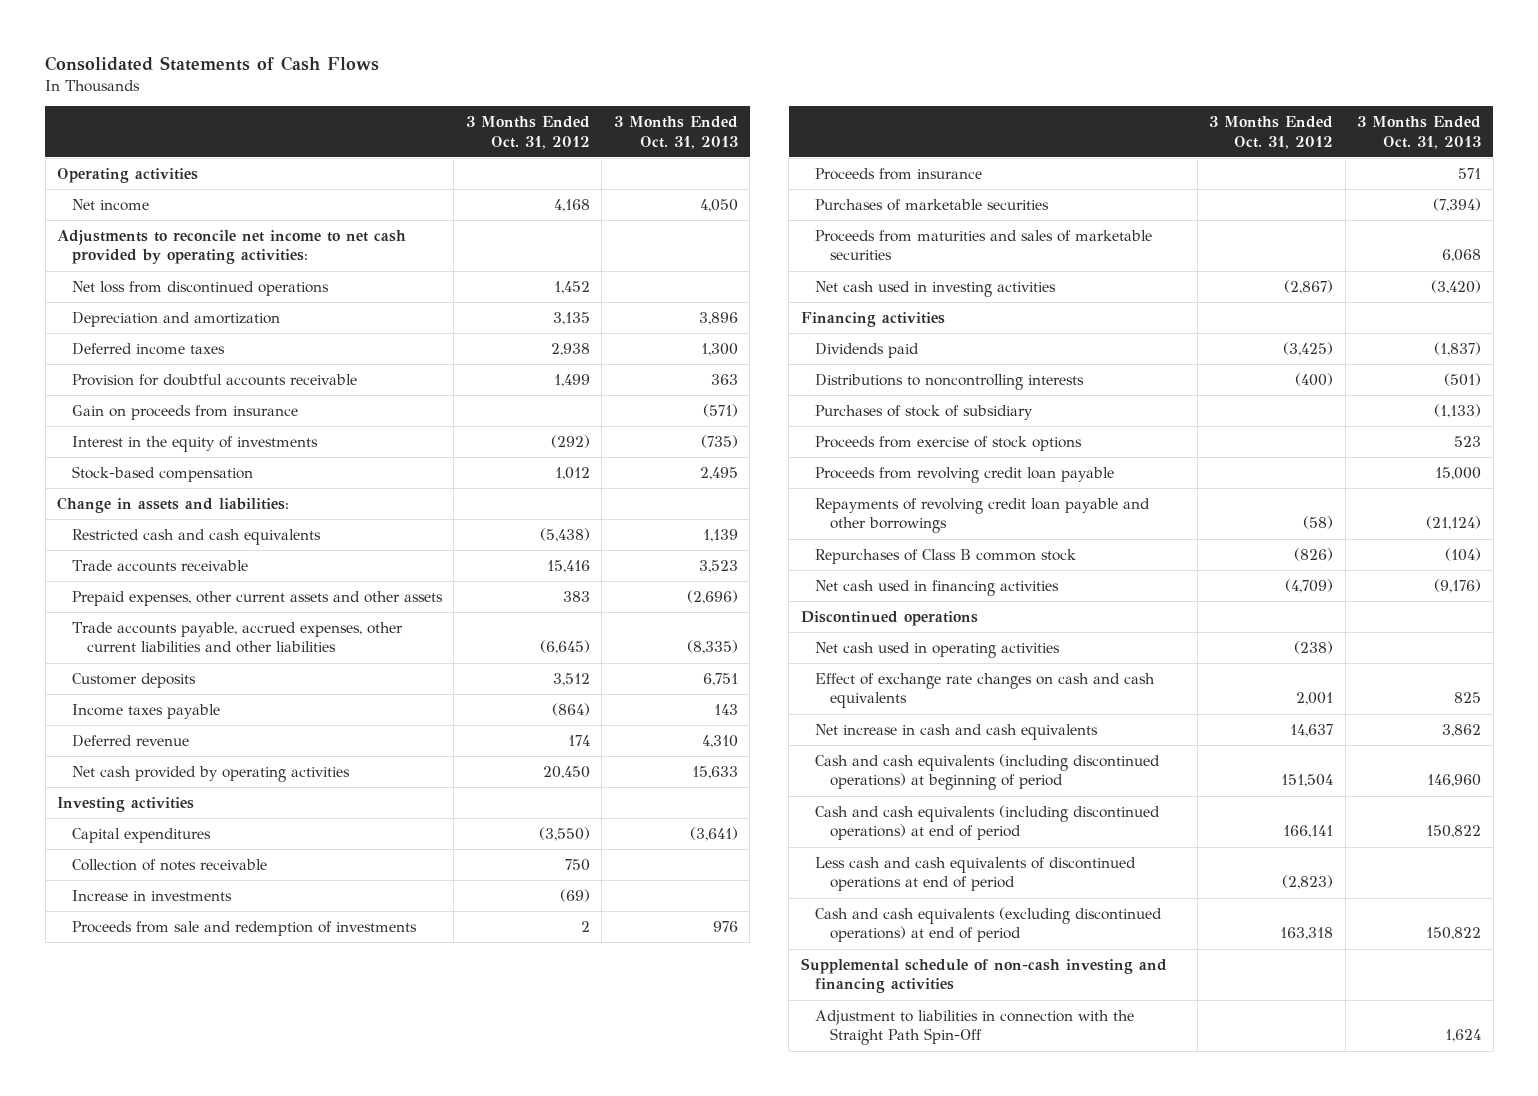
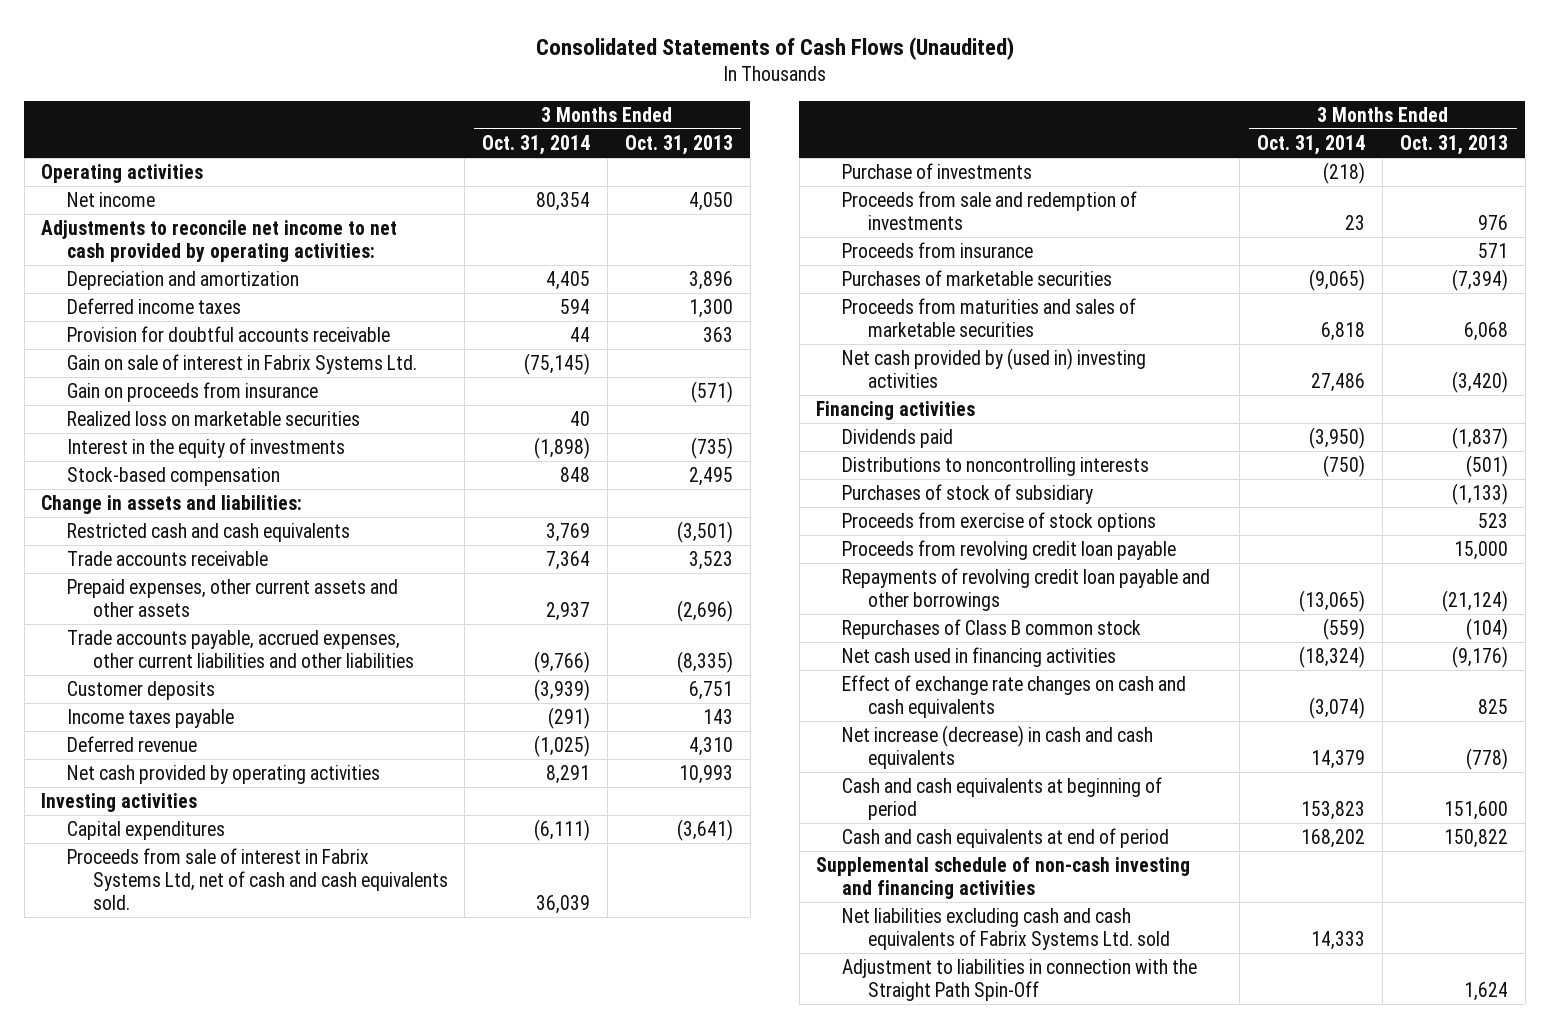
- Consolidated Statements of Cash Flows
+ Consolidated Statements of Cash Flows (Unaudited)
- | 3 Months Ended Oct. 31, 2012 | 3 Months Ended Oct. 31, 2013
+ | 3 Months Ended Oct. 31, 2014 | 3 Months Ended Oct. 31, 2013
- Net loss from discontinued operations | 1,452 |
+ Gain on sale of interest in Fabrix Systems Ltd. | (75,145) |
+ Realized loss on marketable securities | 40 |
- Restricted cash and cash equivalents | (5,438) | 1,139
+ Restricted cash and cash equivalents | 3,769 | (3,501)
- Net cash provided by operating activities | 20,450 | 15,633
+ Net cash provided by operating activities | 8,291 | 10,993
- Collection of notes receivable | 750 |
- Increase in investments | (69) |
+ Proceeds from sale of interest in Fabrix Systems Ltd, net of cash and cash equivalents sold. | 36,039 |
+ Purchase of investments | (218) |
- Net cash used in investing activities | (2,867) | (3,420)
+ Net cash provided by (used in) investing activities | 27,486 | (3,420)
- Discontinued operations
- Net cash used in operating activities | (238) |
- Net increase in cash and cash equivalents | 14,637 | 3,862
- Cash and cash equivalents (including discontinued operations) at beginning of period | 151,504 | 146,960
- Cash and cash equivalents (including discontinued operations) at end of period | 166,141 | 150,822
- Less cash and cash equivalents of discontinued operations at end of period | (2,823) |
- Cash and cash equivalents (excluding discontinued operations) at end of period | 163,318 | 150,822
+ Net increase (decrease) in cash and cash equivalents | 14,379 | (778)
+ Cash and cash equivalents at beginning of period | 153,823 | 151,600
+ Cash and cash equivalents at end of period | 168,202 | 150,822
+ Net liabilities excluding cash and cash equivalents of Fabrix Systems Ltd. sold | 14,333 |

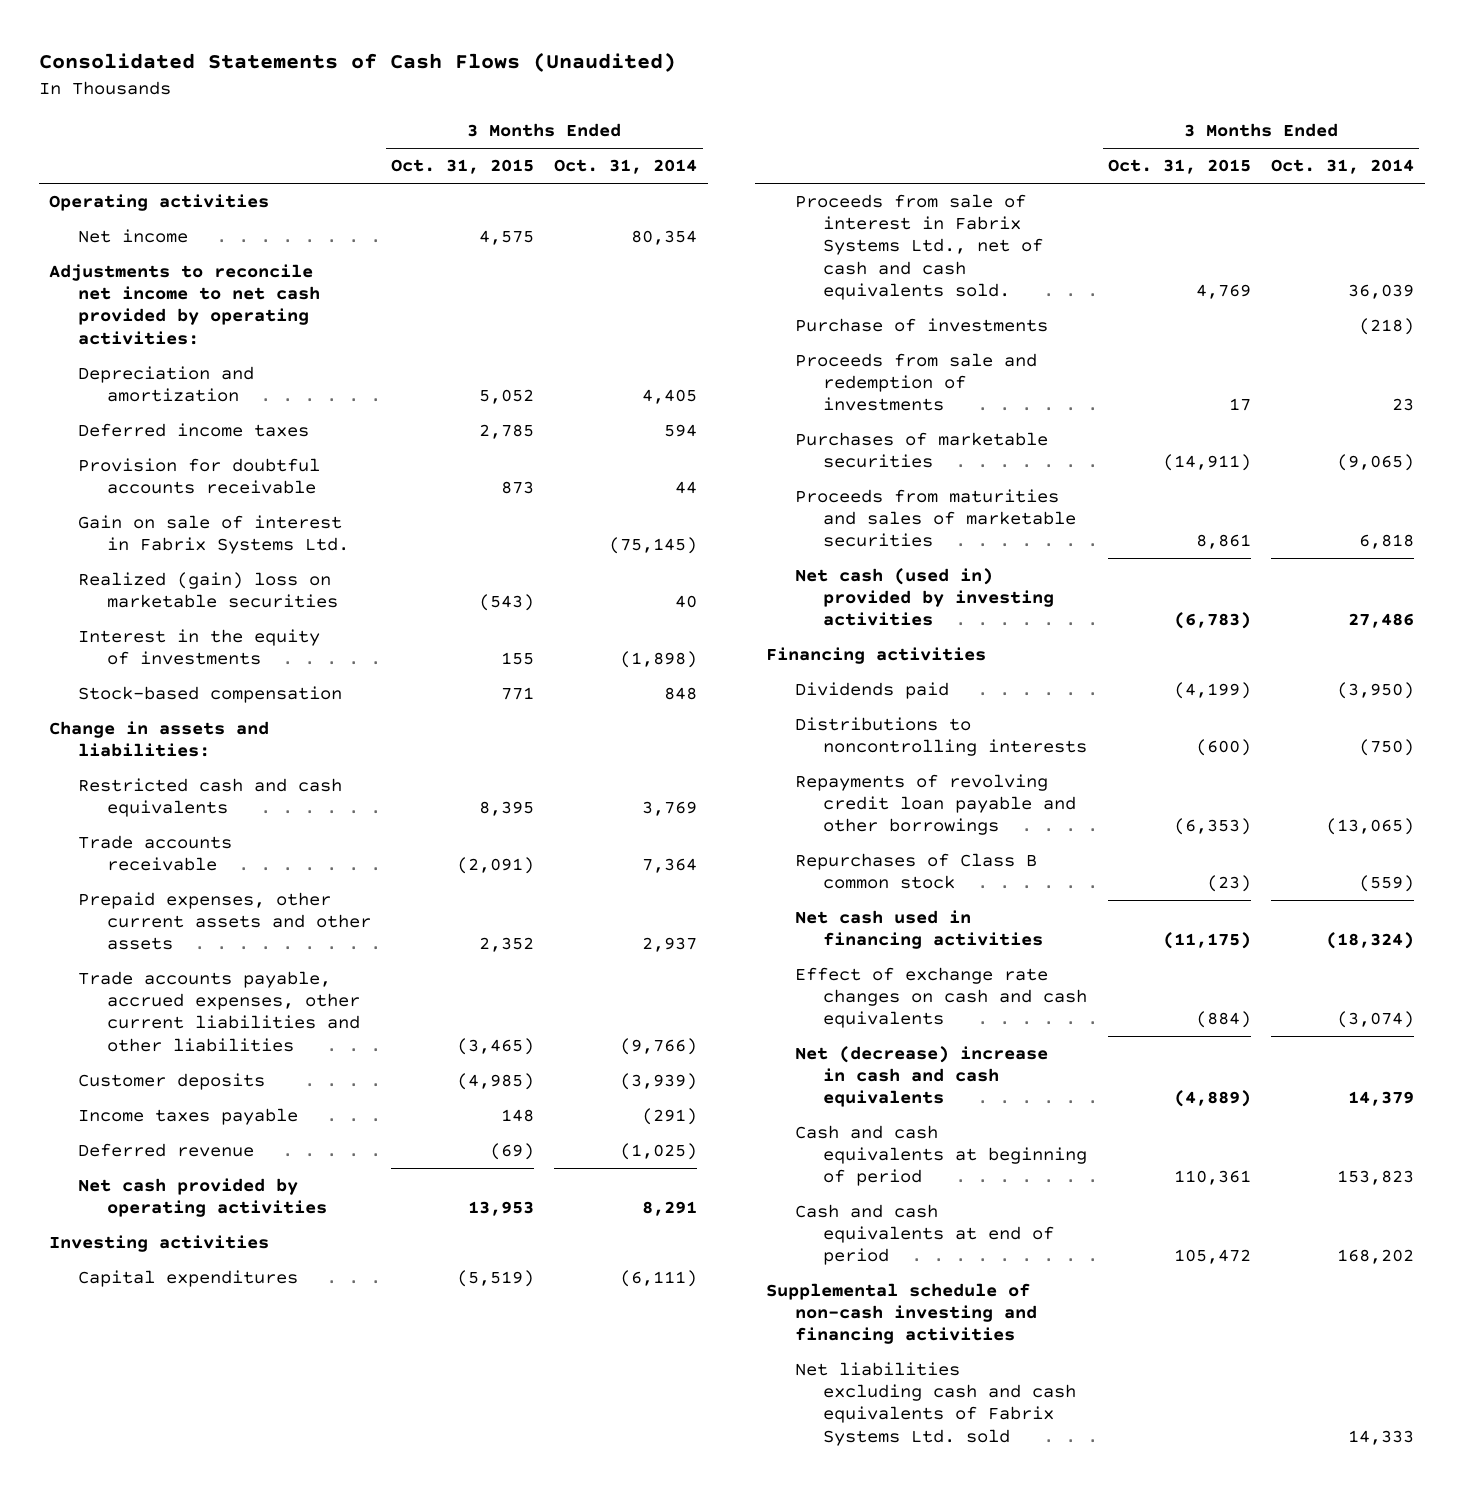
- | 3 Months Ended Oct. 31, 2014 | 3 Months Ended Oct. 31, 2013
+ | 3 Months Ended Oct. 31, 2015 | 3 Months Ended Oct. 31, 2014
- Gain on proceeds from insurance | | (571)
- Realized loss on marketable securities | 40 |
+ Realized (gain) loss on marketable securities | (543) | 40
- Proceeds from sale of interest in Fabrix Systems Ltd, net of cash and cash equivalents sold. | 36,039 |
+ Proceeds from sale of interest in Fabrix Systems Ltd., net of cash and cash equivalents sold. | 4,769 | 36,039
- Proceeds from insurance | | 571
- Net cash provided by (used in) investing activities | 27,486 | (3,420)
+ Net cash (used in) provided by investing activities | (6,783) | 27,486
- Purchases of stock of subsidiary | | (1,133)
- Proceeds from exercise of stock options | | 523
- Proceeds from revolving credit loan payable | | 15,000
- Net increase (decrease) in cash and cash equivalents | 14,379 | (778)
+ Net (decrease) increase in cash and cash equivalents | (4,889) | 14,379
- Adjustment to liabilities in connection with the Straight Path Spin-Off | | 1,624

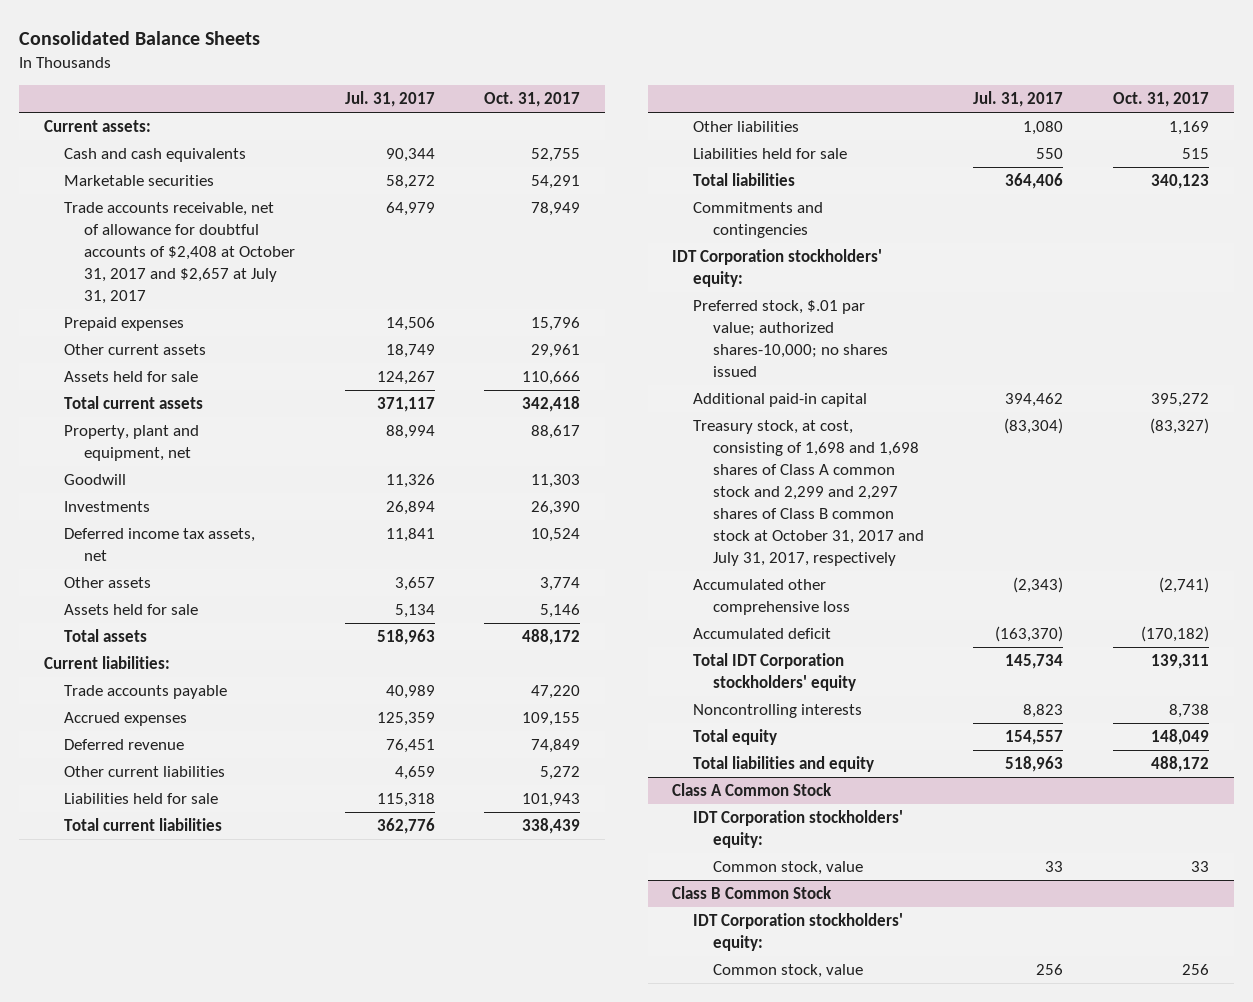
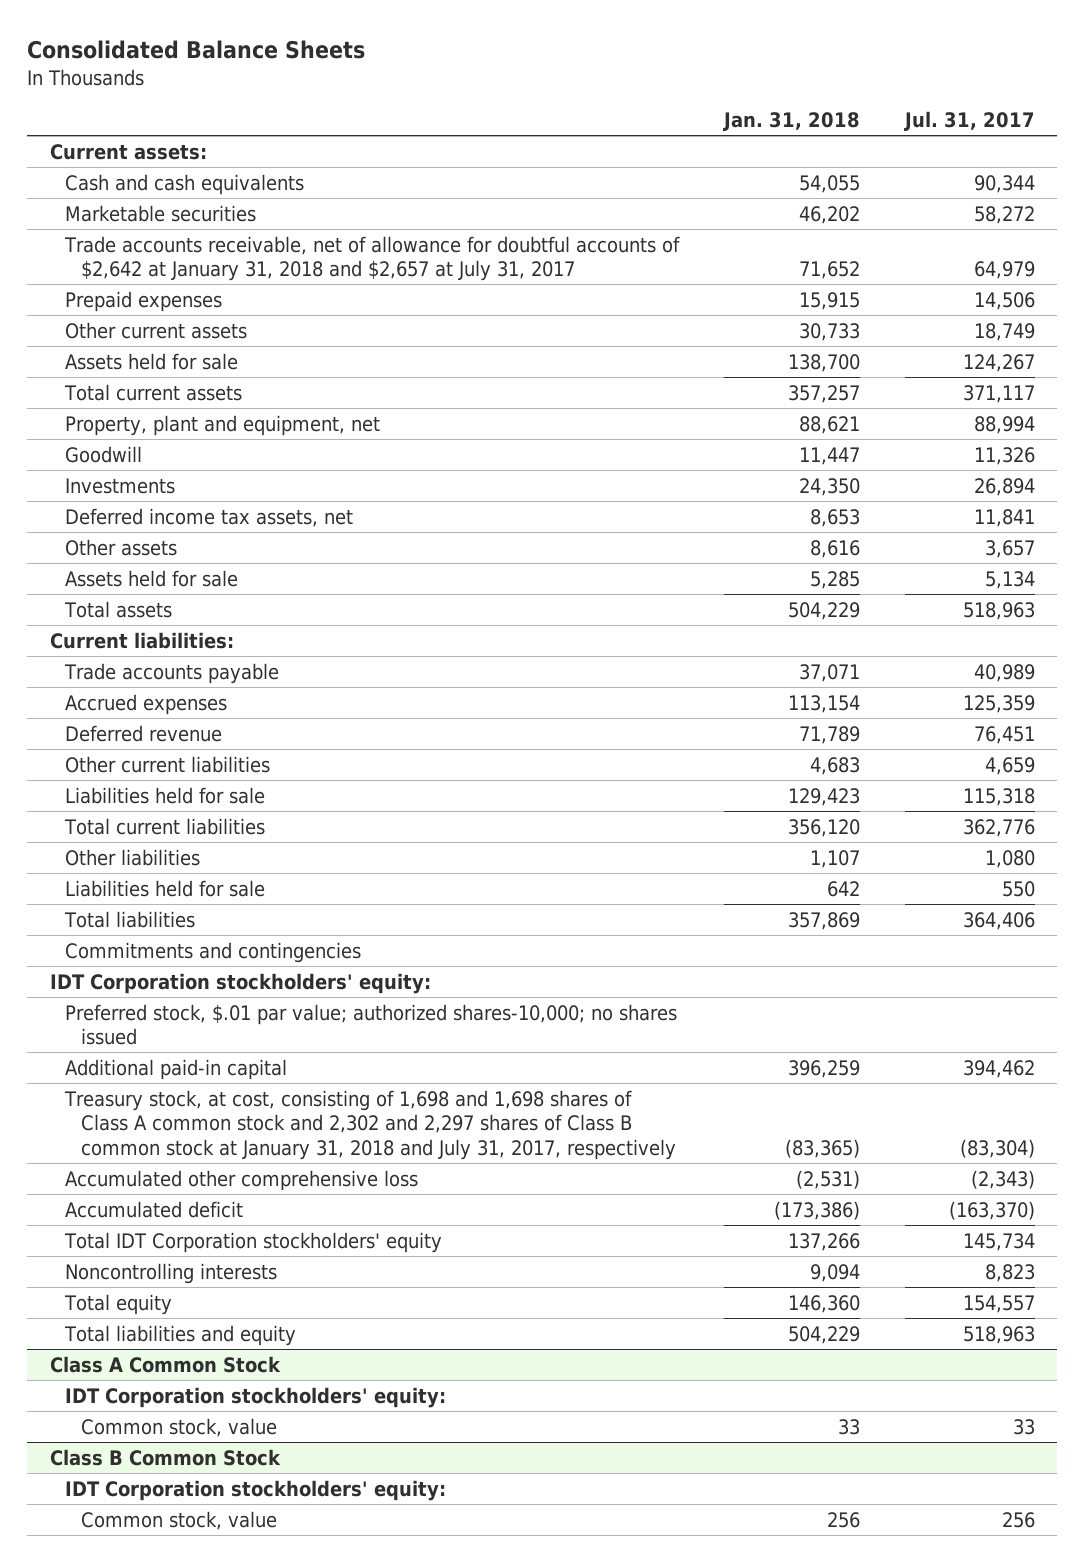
- | Jul. 31, 2017 | Oct. 31, 2017
+ | Jan. 31, 2018 | Jul. 31, 2017
- Trade accounts receivable, net of allowance for doubtful accounts of $2,408 at October 31, 2017 and $2,657 at July 31, 2017 | 64,979 | 78,949
+ Trade accounts receivable, net of allowance for doubtful accounts of $2,642 at January 31, 2018 and $2,657 at July 31, 2017 | 71,652 | 64,979
- Treasury stock, at cost, consisting of 1,698 and 1,698 shares of Class A common stock and 2,299 and 2,297 shares of Class B common stock at October 31, 2017 and July 31, 2017, respectively | (83,304) | (83,327)
+ Treasury stock, at cost, consisting of 1,698 and 1,698 shares of Class A common stock and 2,302 and 2,297 shares of Class B common stock at January 31, 2018 and July 31, 2017, respectively | (83,365) | (83,304)

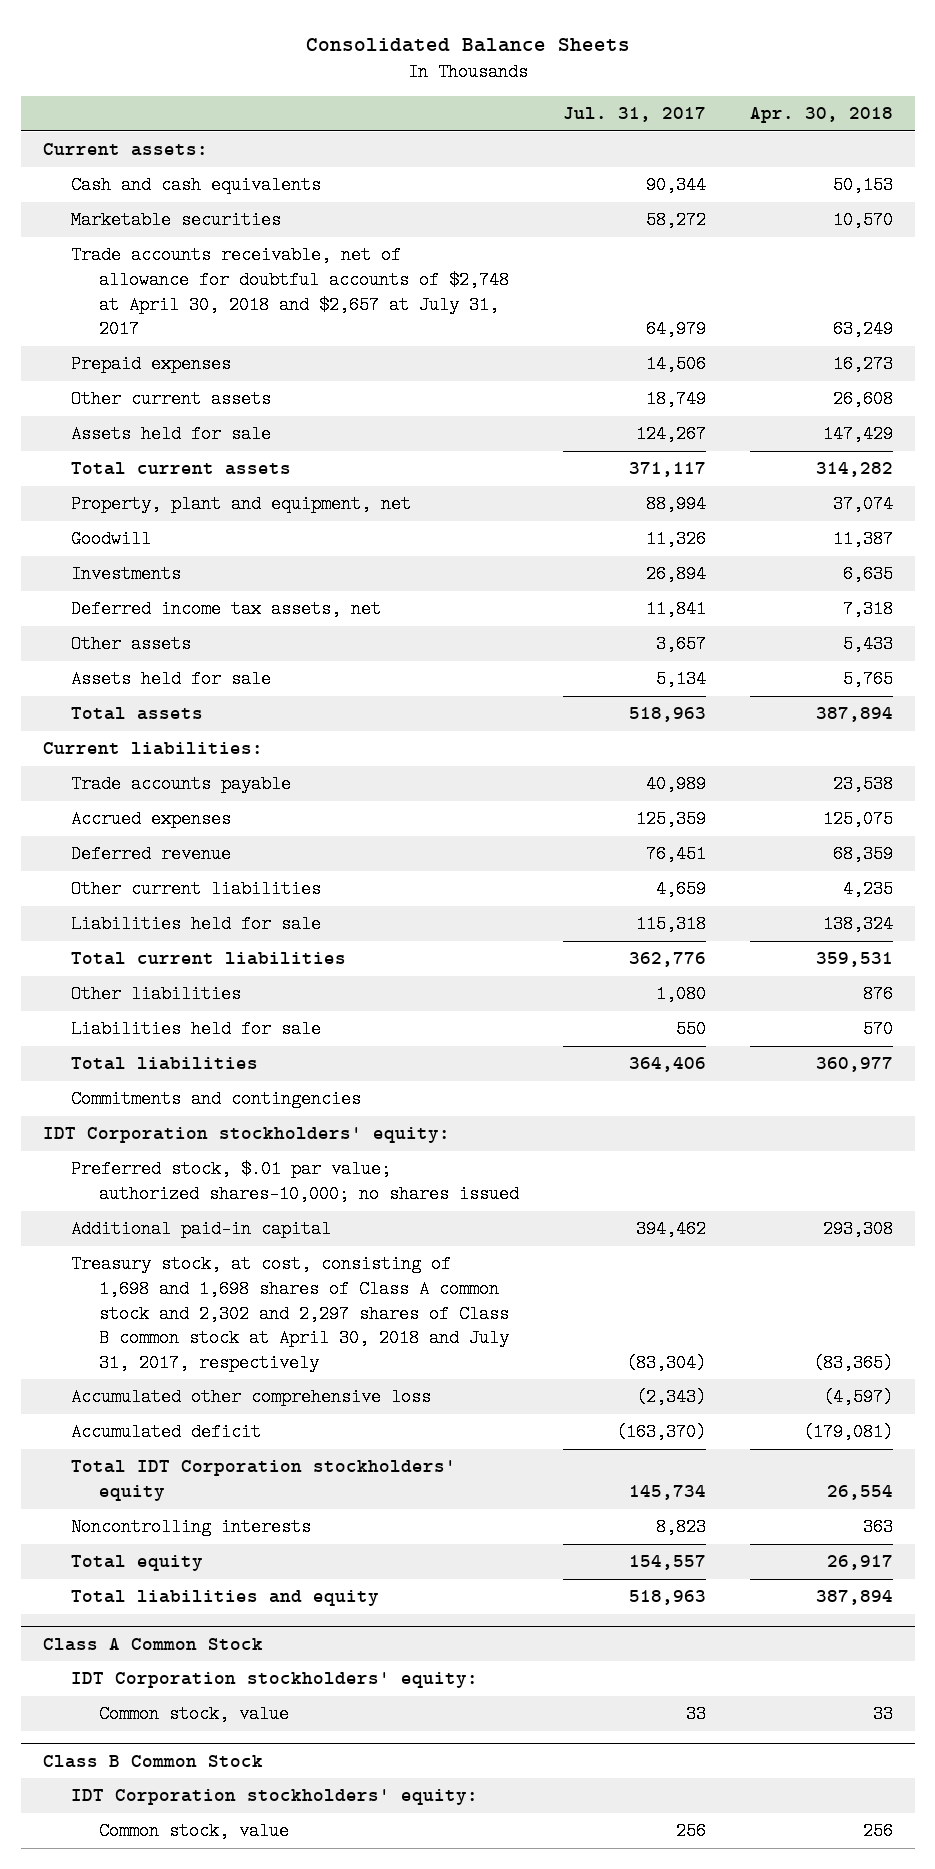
- | Jan. 31, 2018 | Jul. 31, 2017
+ | Jul. 31, 2017 | Apr. 30, 2018
- Trade accounts receivable, net of allowance for doubtful accounts of $2,642 at January 31, 2018 and $2,657 at July 31, 2017 | 71,652 | 64,979
+ Trade accounts receivable, net of allowance for doubtful accounts of $2,748 at April 30, 2018 and $2,657 at July 31, 2017 | 64,979 | 63,249
- Treasury stock, at cost, consisting of 1,698 and 1,698 shares of Class A common stock and 2,302 and 2,297 shares of Class B common stock at January 31, 2018 and July 31, 2017, respectively | (83,365) | (83,304)
+ Treasury stock, at cost, consisting of 1,698 and 1,698 shares of Class A common stock and 2,302 and 2,297 shares of Class B common stock at April 30, 2018 and July 31, 2017, respectively | (83,304) | (83,365)

